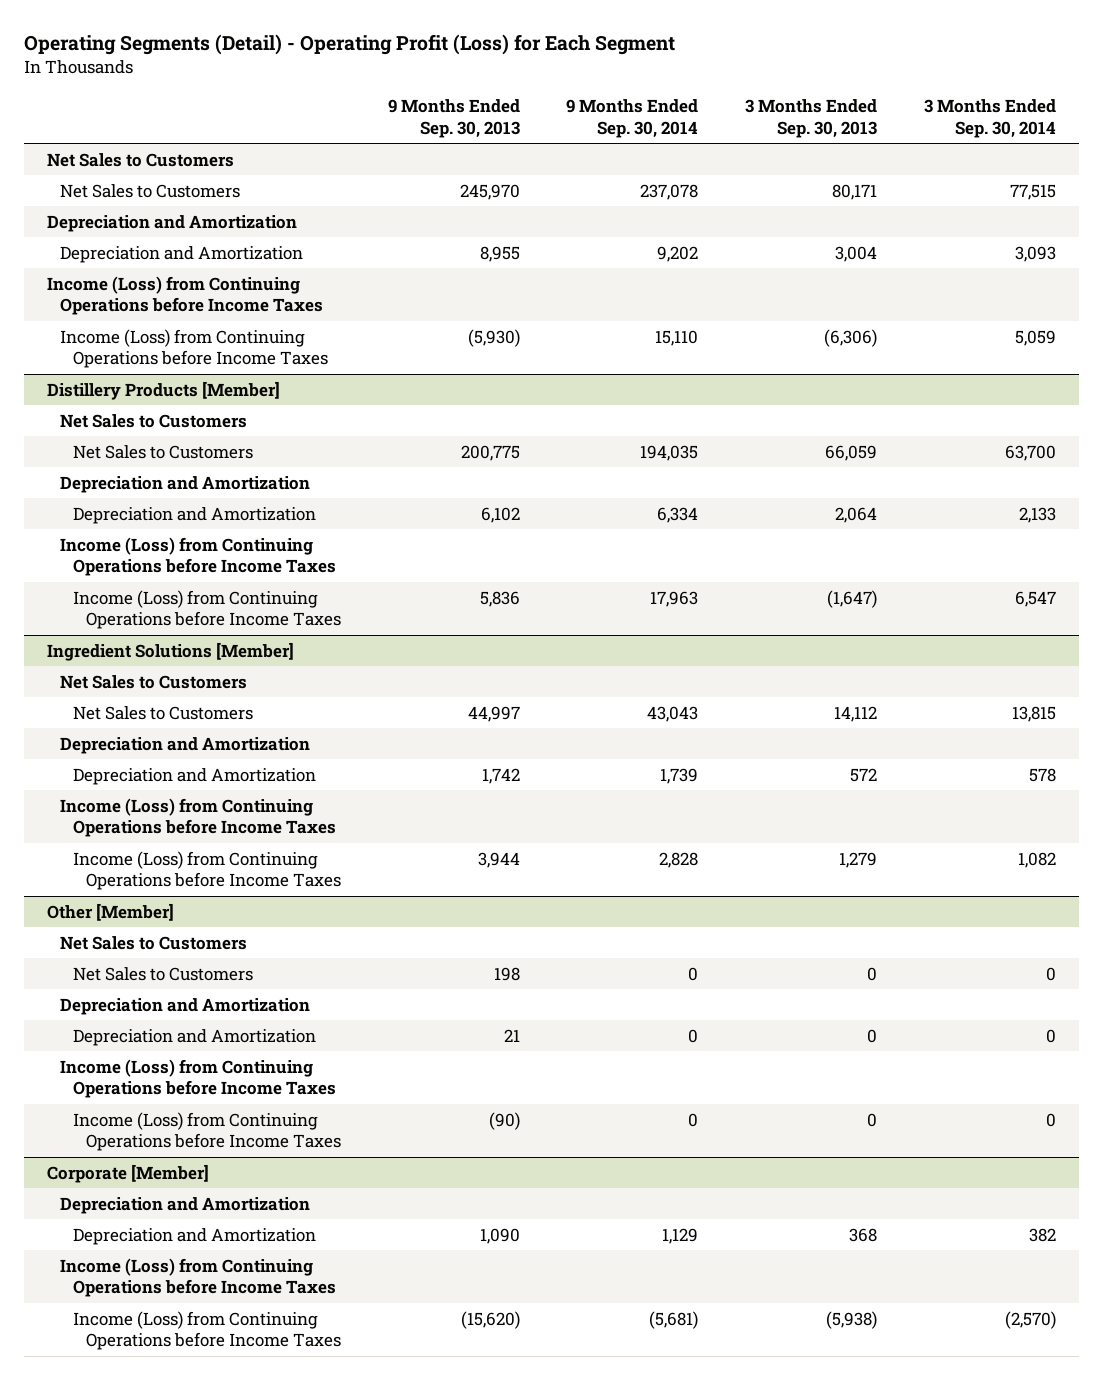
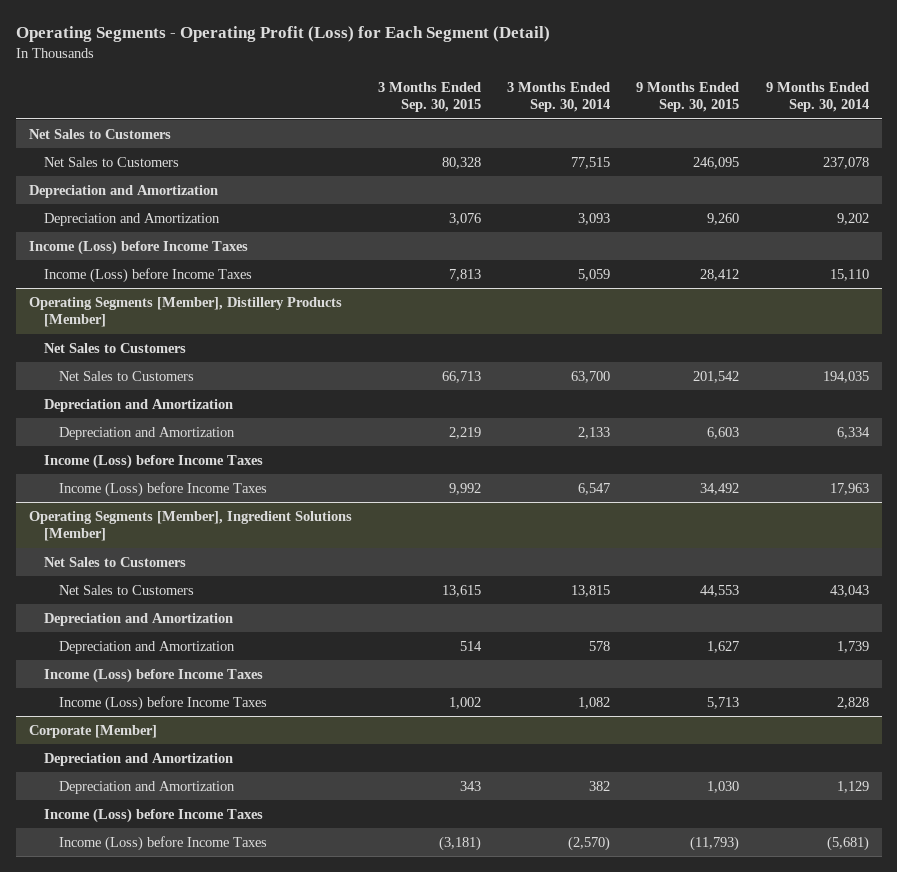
- Operating Segments (Detail) - Operating Profit (Loss) for Each Segment
+ Operating Segments - Operating Profit (Loss) for Each Segment (Detail)
- | 9 Months Ended Sep. 30, 2013 | 9 Months Ended Sep. 30, 2014 | 3 Months Ended Sep. 30, 2013 | 3 Months Ended Sep. 30, 2014
+ | 3 Months Ended Sep. 30, 2015 | 3 Months Ended Sep. 30, 2014 | 9 Months Ended Sep. 30, 2015 | 9 Months Ended Sep. 30, 2014
- Income (Loss) from Continuing Operations before Income Taxes
- Income (Loss) from Continuing Operations before Income Taxes | (5,930) | 15,110 | (6,306) | 5,059
- Distillery Products [Member]
+ Income (Loss) before Income Taxes
+ Income (Loss) before Income Taxes | 7,813 | 5,059 | 28,412 | 15,110
+ Operating Segments [Member], Distillery Products [Member]
- Income (Loss) from Continuing Operations before Income Taxes
- Income (Loss) from Continuing Operations before Income Taxes | 5,836 | 17,963 | (1,647) | 6,547
- Ingredient Solutions [Member]
+ Income (Loss) before Income Taxes
+ Income (Loss) before Income Taxes | 9,992 | 6,547 | 34,492 | 17,963
+ Operating Segments [Member], Ingredient Solutions [Member]
- Income (Loss) from Continuing Operations before Income Taxes
- Income (Loss) from Continuing Operations before Income Taxes | 3,944 | 2,828 | 1,279 | 1,082
- Other [Member]
- Net Sales to Customers
- Net Sales to Customers | 198 | 0 | 0 | 0
- Depreciation and Amortization
- Depreciation and Amortization | 21 | 0 | 0 | 0
- Income (Loss) from Continuing Operations before Income Taxes
- Income (Loss) from Continuing Operations before Income Taxes | (90) | 0 | 0 | 0
+ Income (Loss) before Income Taxes
+ Income (Loss) before Income Taxes | 1,002 | 1,082 | 5,713 | 2,828
@ Corporate [Member]
- Income (Loss) from Continuing Operations before Income Taxes
- Income (Loss) from Continuing Operations before Income Taxes | (15,620) | (5,681) | (5,938) | (2,570)
+ Income (Loss) before Income Taxes
+ Income (Loss) before Income Taxes | (3,181) | (2,570) | (11,793) | (5,681)

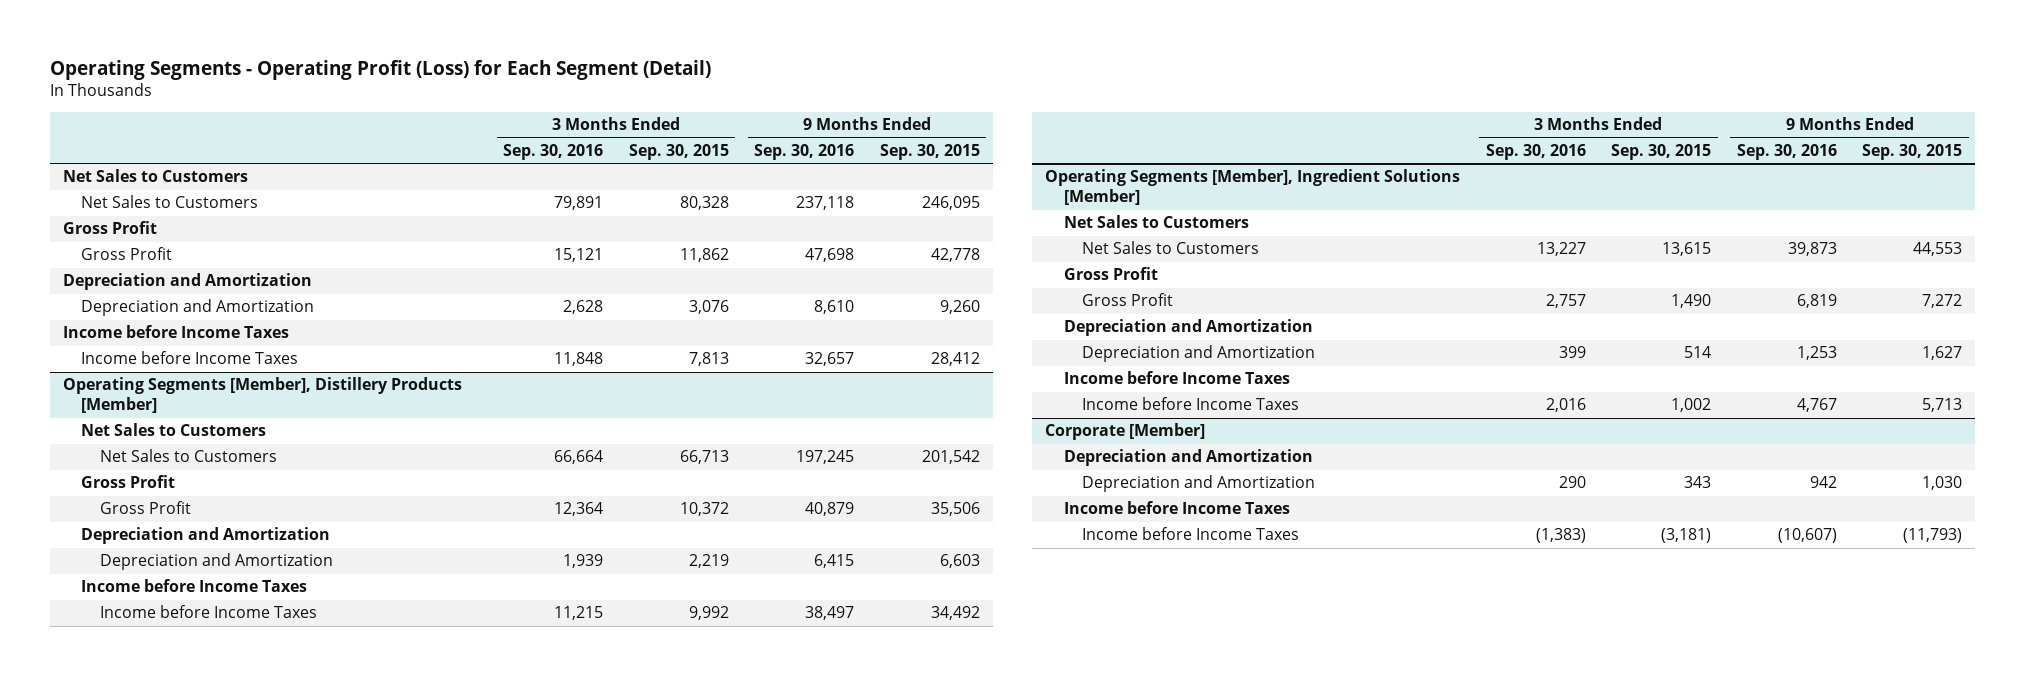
- | 3 Months Ended Sep. 30, 2015 | 3 Months Ended Sep. 30, 2014 | 9 Months Ended Sep. 30, 2015 | 9 Months Ended Sep. 30, 2014
+ | 3 Months Ended Sep. 30, 2016 | 3 Months Ended Sep. 30, 2015 | 9 Months Ended Sep. 30, 2016 | 9 Months Ended Sep. 30, 2015
+ Gross Profit
+ Gross Profit | 15,121 | 11,862 | 47,698 | 42,778
- Income (Loss) before Income Taxes
- Income (Loss) before Income Taxes | 7,813 | 5,059 | 28,412 | 15,110
+ Income before Income Taxes
+ Income before Income Taxes | 11,848 | 7,813 | 32,657 | 28,412
@ Operating Segments [Member], Distillery Products [Member]
+ Gross Profit
+ Gross Profit | 12,364 | 10,372 | 40,879 | 35,506
- Income (Loss) before Income Taxes
- Income (Loss) before Income Taxes | 9,992 | 6,547 | 34,492 | 17,963
+ Income before Income Taxes
+ Income before Income Taxes | 11,215 | 9,992 | 38,497 | 34,492
@ Operating Segments [Member], Ingredient Solutions [Member]
+ Gross Profit
+ Gross Profit | 2,757 | 1,490 | 6,819 | 7,272
- Income (Loss) before Income Taxes
- Income (Loss) before Income Taxes | 1,002 | 1,082 | 5,713 | 2,828
+ Income before Income Taxes
+ Income before Income Taxes | 2,016 | 1,002 | 4,767 | 5,713
@ Corporate [Member]
- Income (Loss) before Income Taxes
- Income (Loss) before Income Taxes | (3,181) | (2,570) | (11,793) | (5,681)
+ Income before Income Taxes
+ Income before Income Taxes | (1,383) | (3,181) | (10,607) | (11,793)

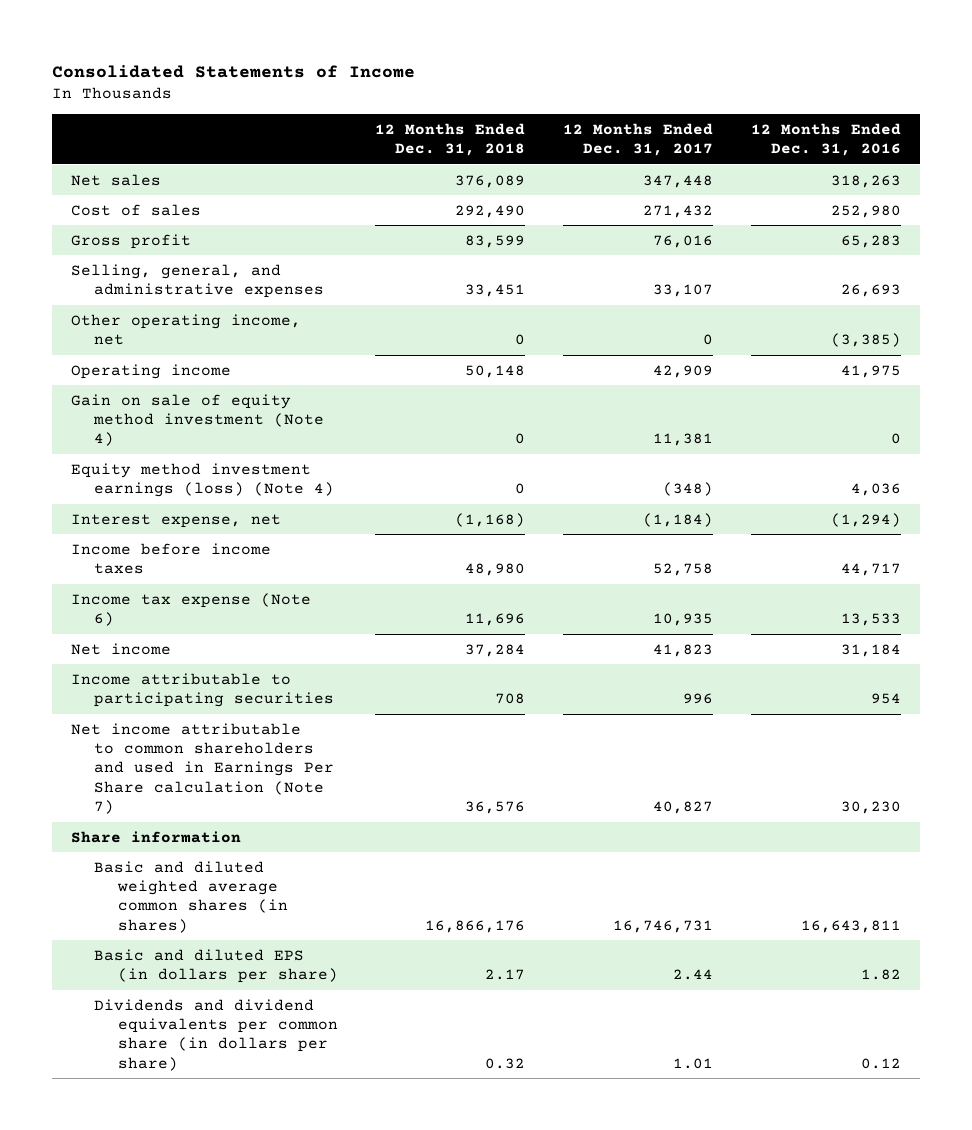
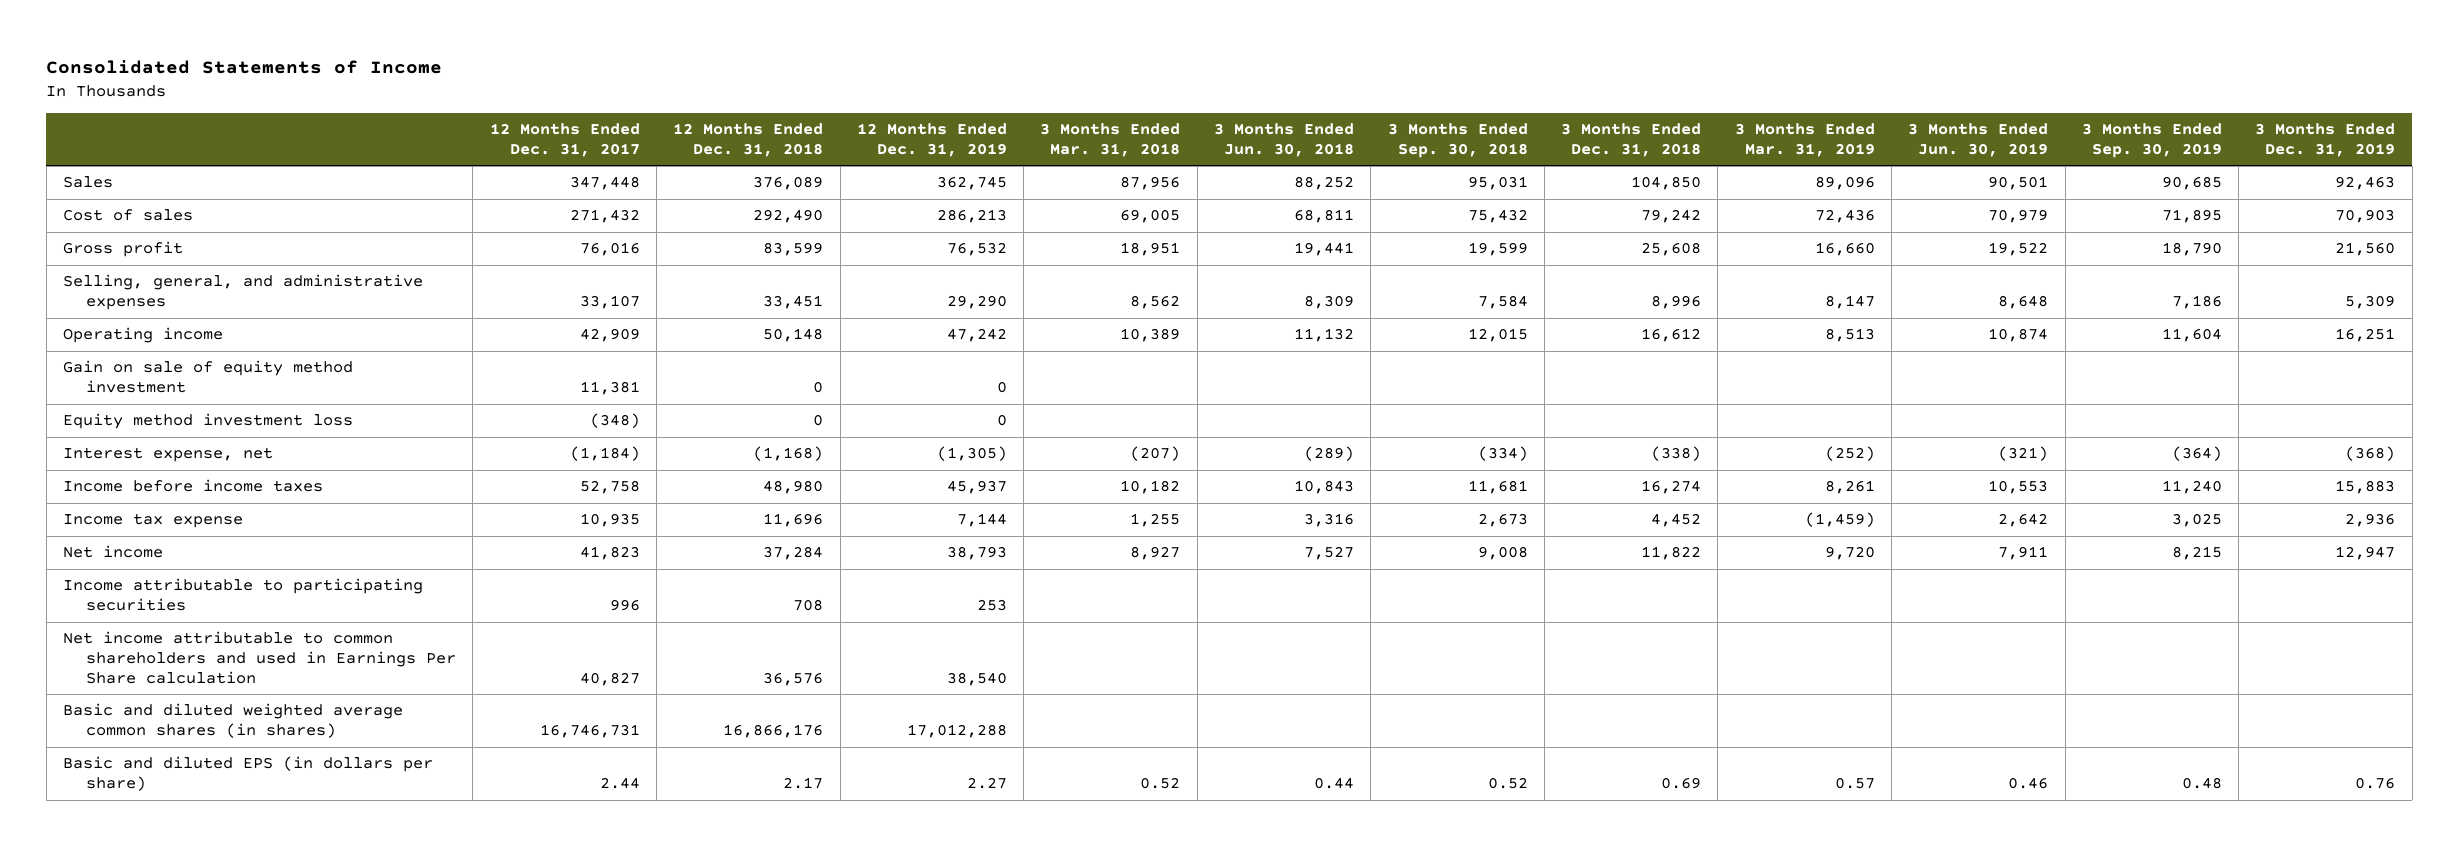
- | 12 Months Ended Dec. 31, 2018 | 12 Months Ended Dec. 31, 2017 | 12 Months Ended Dec. 31, 2016
+ | 12 Months Ended Dec. 31, 2017 | 12 Months Ended Dec. 31, 2018 | 12 Months Ended Dec. 31, 2019 | 3 Months Ended Mar. 31, 2018 | 3 Months Ended Jun. 30, 2018 | 3 Months Ended Sep. 30, 2018 | 3 Months Ended Dec. 31, 2018 | 3 Months Ended Mar. 31, 2019 | 3 Months Ended Jun. 30, 2019 | 3 Months Ended Sep. 30, 2019 | 3 Months Ended Dec. 31, 2019
- Net sales | 376,089 | 347,448 | 318,263
+ Sales | 347,448 | 376,089 | 362,745 | 87,956 | 88,252 | 95,031 | 104,850 | 89,096 | 90,501 | 90,685 | 92,463
- Other operating income, net | 0 | 0 | (3,385)
- Gain on sale of equity method investment (Note 4) | 0 | 11,381 | 0
- Equity method investment earnings (loss) (Note 4) | 0 | (348) | 4,036
+ Gain on sale of equity method investment | 11,381 | 0 | 0 | | | | | | | |
+ Equity method investment loss | (348) | 0 | 0 | | | | | | | |
- Income tax expense (Note 6) | 11,696 | 10,935 | 13,533
+ Income tax expense | 10,935 | 11,696 | 7,144 | 1,255 | 3,316 | 2,673 | 4,452 | (1,459) | 2,642 | 3,025 | 2,936
- Net income attributable to common shareholders and used in Earnings Per Share calculation (Note 7) | 36,576 | 40,827 | 30,230
- Share information
+ Net income attributable to common shareholders and used in Earnings Per Share calculation | 40,827 | 36,576 | 38,540 | | | | | | | |
- Dividends and dividend equivalents per common share (in dollars per share) | 0.32 | 1.01 | 0.12

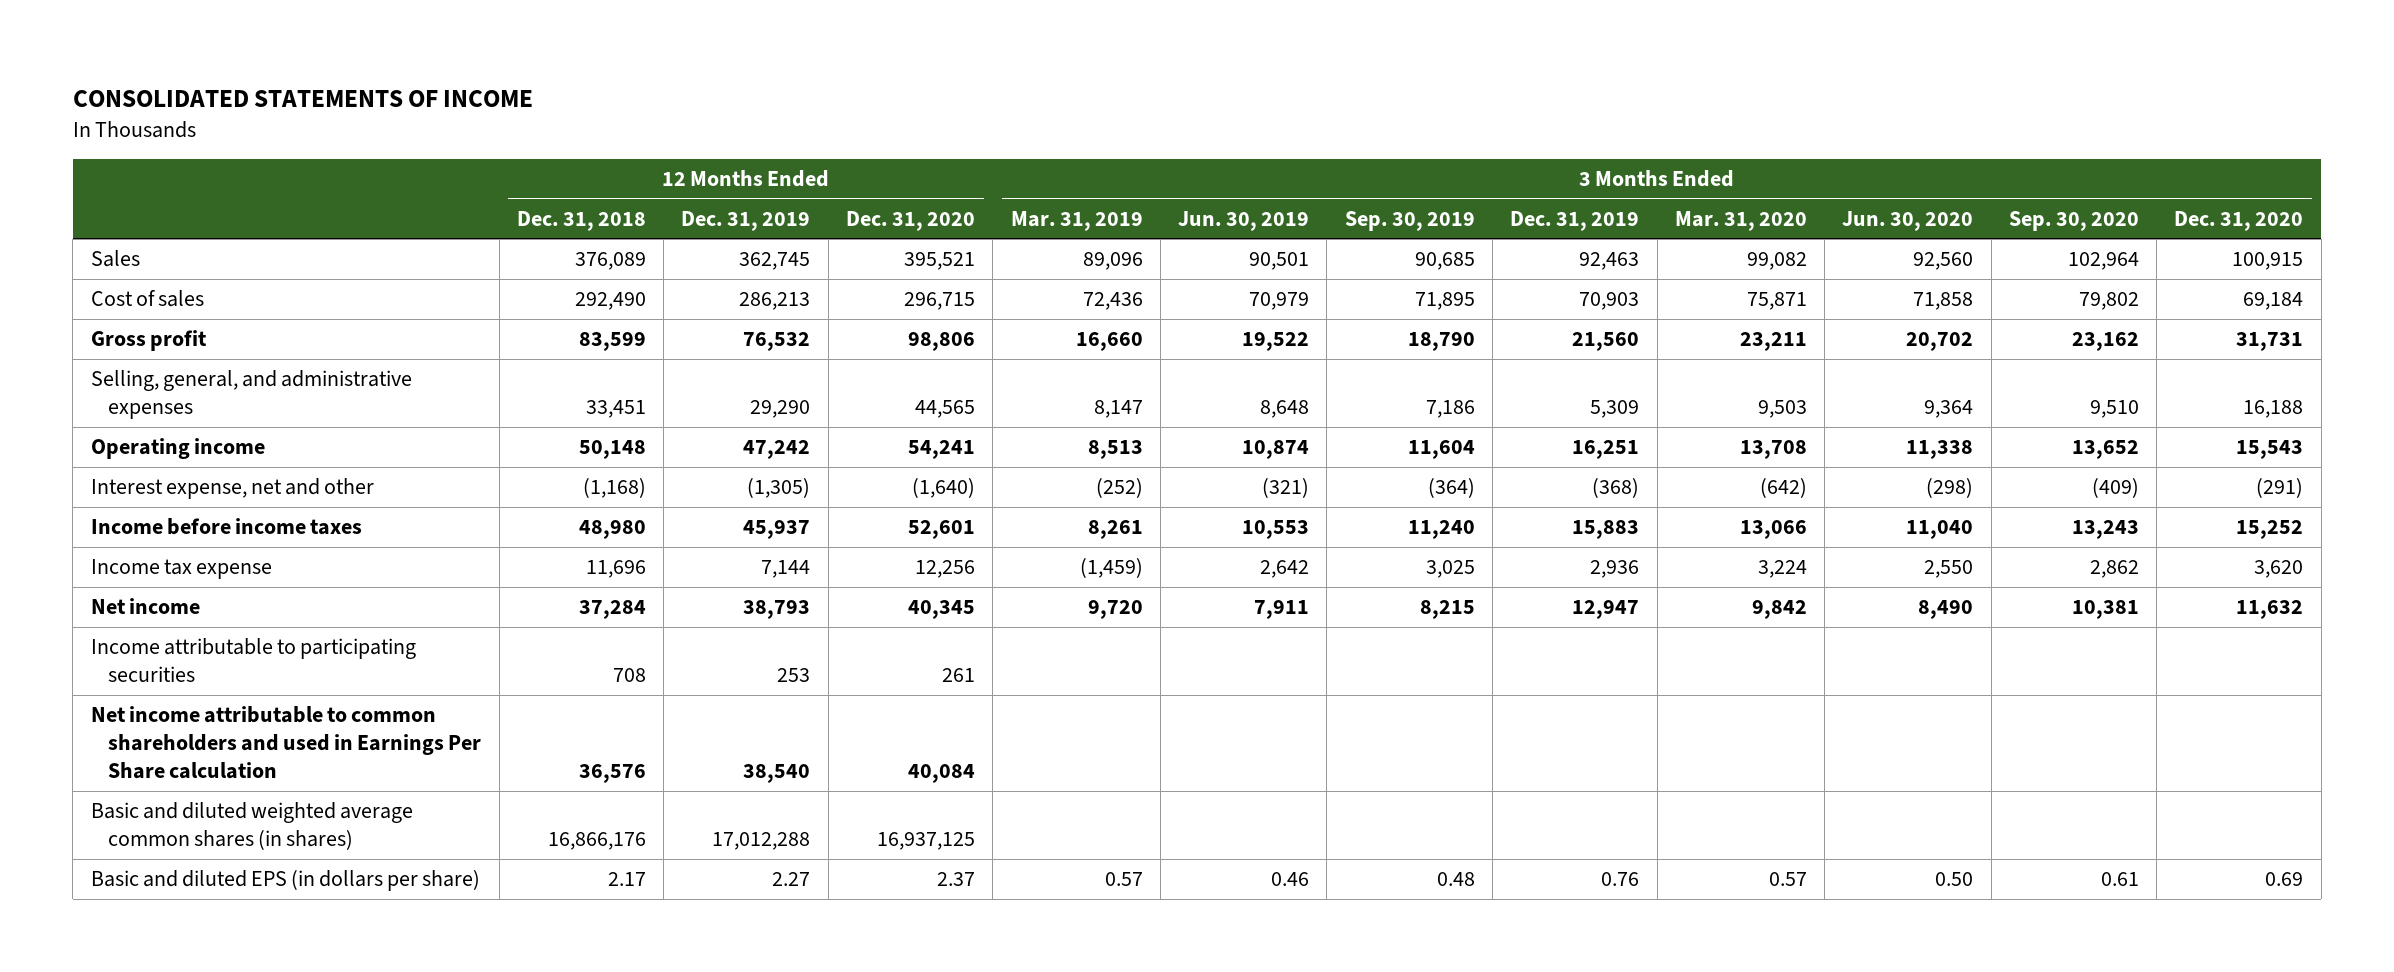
- Consolidated Statements of Income
+ CONSOLIDATED STATEMENTS OF INCOME
- | 12 Months Ended Dec. 31, 2017 | 12 Months Ended Dec. 31, 2018 | 12 Months Ended Dec. 31, 2019 | 3 Months Ended Mar. 31, 2018 | 3 Months Ended Jun. 30, 2018 | 3 Months Ended Sep. 30, 2018 | 3 Months Ended Dec. 31, 2018 | 3 Months Ended Mar. 31, 2019 | 3 Months Ended Jun. 30, 2019 | 3 Months Ended Sep. 30, 2019 | 3 Months Ended Dec. 31, 2019
+ | 12 Months Ended Dec. 31, 2018 | 12 Months Ended Dec. 31, 2019 | 12 Months Ended Dec. 31, 2020 | 3 Months Ended Mar. 31, 2019 | 3 Months Ended Jun. 30, 2019 | 3 Months Ended Sep. 30, 2019 | 3 Months Ended Dec. 31, 2019 | 3 Months Ended Mar. 31, 2020 | 3 Months Ended Jun. 30, 2020 | 3 Months Ended Sep. 30, 2020 | 3 Months Ended Dec. 31, 2020
- Gain on sale of equity method investment | 11,381 | 0 | 0 | | | | | | | |
- Equity method investment loss | (348) | 0 | 0 | | | | | | | |
- Interest expense, net | (1,184) | (1,168) | (1,305) | (207) | (289) | (334) | (338) | (252) | (321) | (364) | (368)
+ Interest expense, net and other | (1,168) | (1,305) | (1,640) | (252) | (321) | (364) | (368) | (642) | (298) | (409) | (291)

